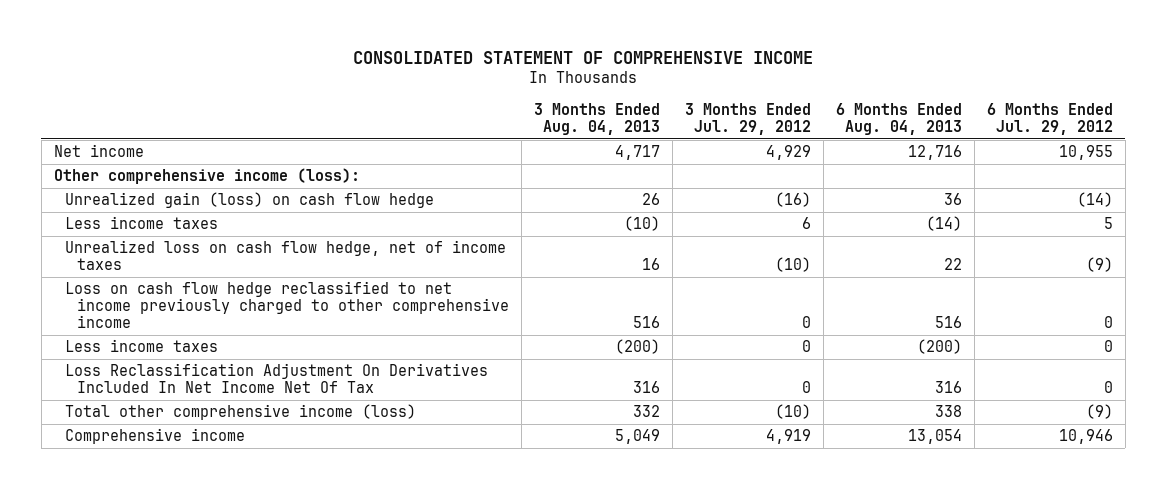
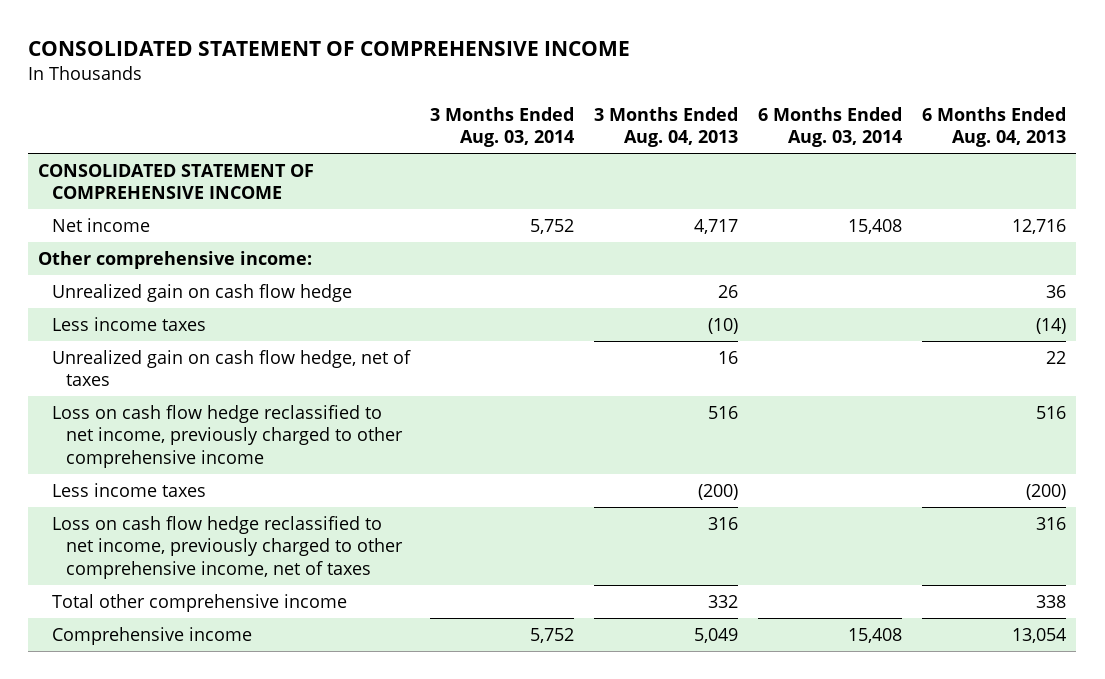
- | 3 Months Ended Aug. 04, 2013 | 3 Months Ended Jul. 29, 2012 | 6 Months Ended Aug. 04, 2013 | 6 Months Ended Jul. 29, 2012
+ | 3 Months Ended Aug. 03, 2014 | 3 Months Ended Aug. 04, 2013 | 6 Months Ended Aug. 03, 2014 | 6 Months Ended Aug. 04, 2013
+ CONSOLIDATED STATEMENT OF COMPREHENSIVE INCOME
- Other comprehensive income (loss):
- Unrealized gain (loss) on cash flow hedge | 26 | (16) | 36 | (14)
+ Other comprehensive income:
+ Unrealized gain on cash flow hedge | | 26 | | 36
- Unrealized loss on cash flow hedge, net of income taxes | 16 | (10) | 22 | (9)
- Loss on cash flow hedge reclassified to net income previously charged to other comprehensive income | 516 | 0 | 516 | 0
+ Unrealized gain on cash flow hedge, net of taxes | | 16 | | 22
+ Loss on cash flow hedge reclassified to net income, previously charged to other comprehensive income | | 516 | | 516
- Loss Reclassification Adjustment On Derivatives Included In Net Income Net Of Tax | 316 | 0 | 316 | 0
- Total other comprehensive income (loss) | 332 | (10) | 338 | (9)
+ Loss on cash flow hedge reclassified to net income, previously charged to other comprehensive income, net of taxes | | 316 | | 316
+ Total other comprehensive income | | 332 | | 338

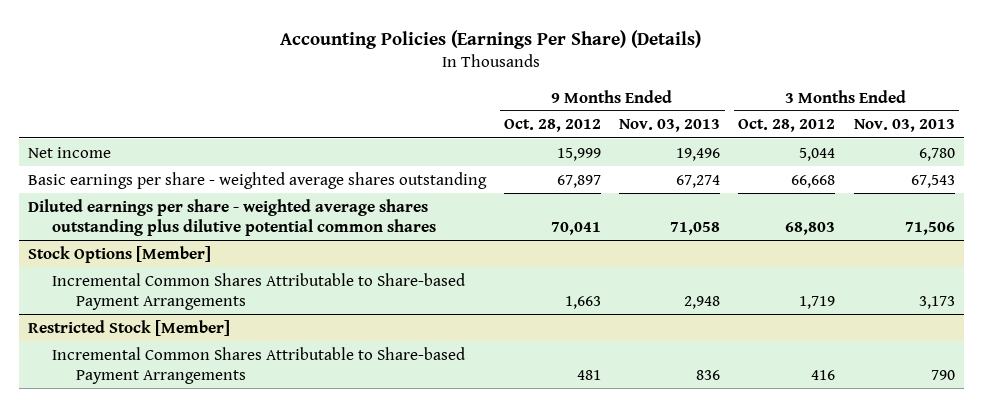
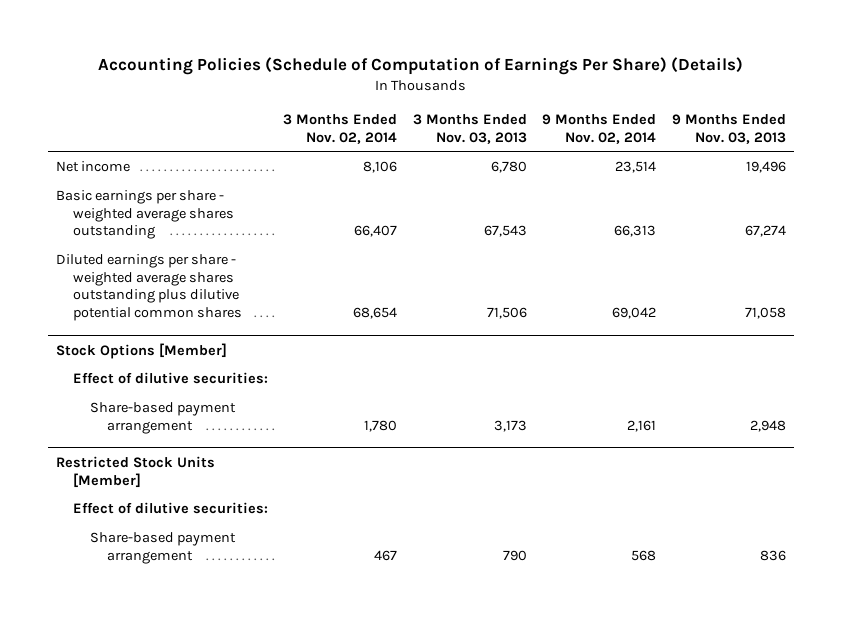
- Accounting Policies (Earnings Per Share) (Details)
+ Accounting Policies (Schedule of Computation of Earnings Per Share) (Details)
- | 9 Months Ended Oct. 28, 2012 | 9 Months Ended Nov. 03, 2013 | 3 Months Ended Oct. 28, 2012 | 3 Months Ended Nov. 03, 2013
+ | 3 Months Ended Nov. 02, 2014 | 3 Months Ended Nov. 03, 2013 | 9 Months Ended Nov. 02, 2014 | 9 Months Ended Nov. 03, 2013
@ Stock Options [Member]
- Incremental Common Shares Attributable to Share-based Payment Arrangements | 1,663 | 2,948 | 1,719 | 3,173
- Restricted Stock [Member]
- Incremental Common Shares Attributable to Share-based Payment Arrangements | 481 | 836 | 416 | 790
@ Stock Options [Member]
+ Effect of dilutive securities:
+ Share-based payment arrangement | 1,780 | 3,173 | 2,161 | 2,948
+ Restricted Stock Units [Member]
+ Effect of dilutive securities:
+ Share-based payment arrangement | 467 | 790 | 568 | 836

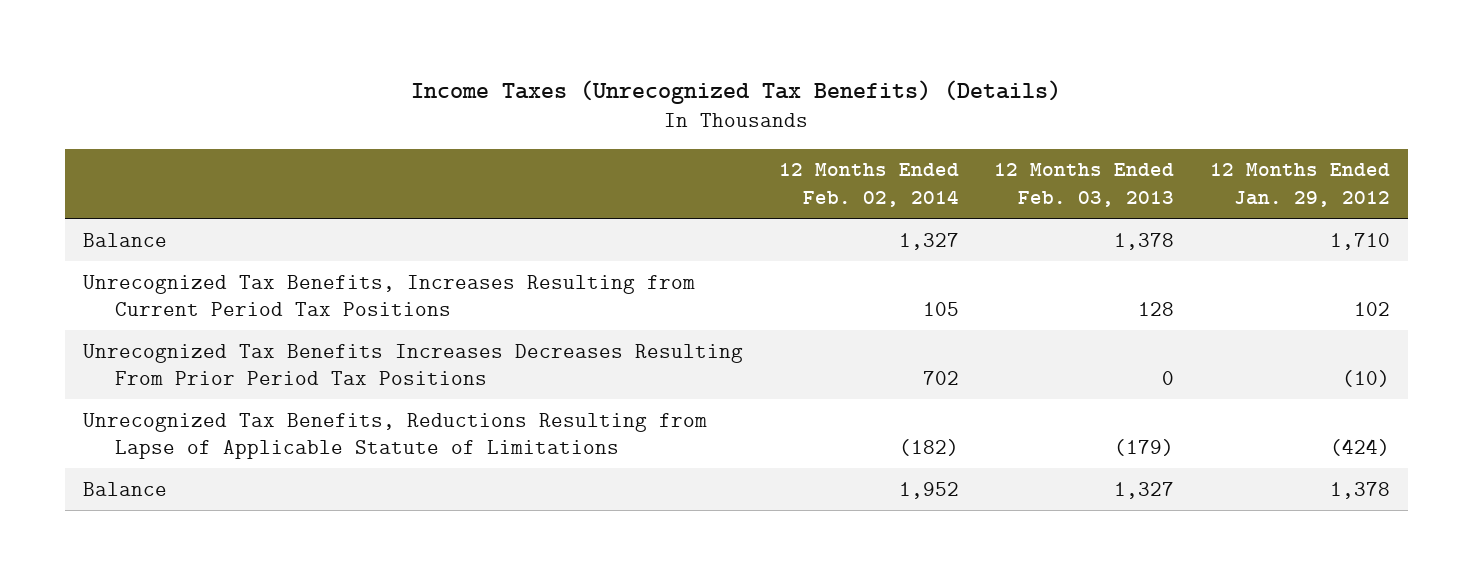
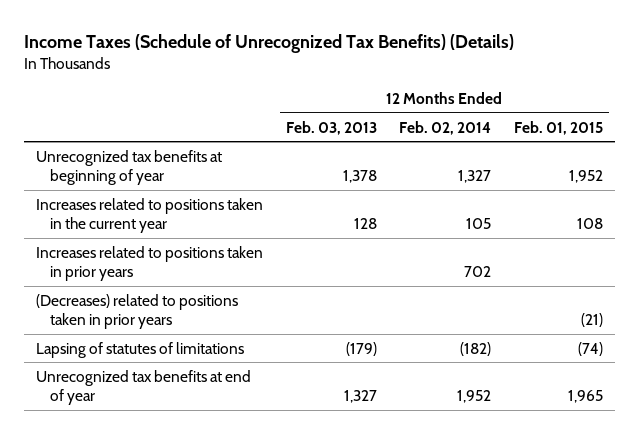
- Income Taxes (Unrecognized Tax Benefits) (Details)
+ Income Taxes (Schedule of Unrecognized Tax Benefits) (Details)
- | 12 Months Ended Feb. 02, 2014 | 12 Months Ended Feb. 03, 2013 | 12 Months Ended Jan. 29, 2012
+ | 12 Months Ended Feb. 03, 2013 | 12 Months Ended Feb. 02, 2014 | 12 Months Ended Feb. 01, 2015
- Balance | 1,327 | 1,378 | 1,710
- Unrecognized Tax Benefits, Increases Resulting from Current Period Tax Positions | 105 | 128 | 102
- Unrecognized Tax Benefits Increases Decreases Resulting From Prior Period Tax Positions | 702 | 0 | (10)
- Unrecognized Tax Benefits, Reductions Resulting from Lapse of Applicable Statute of Limitations | (182) | (179) | (424)
- Balance | 1,952 | 1,327 | 1,378
+ Unrecognized tax benefits at beginning of year | 1,378 | 1,327 | 1,952
+ Increases related to positions taken in the current year | 128 | 105 | 108
+ Increases related to positions taken in prior years | | 702 |
+ (Decreases) related to positions taken in prior years | | | (21)
+ Lapsing of statutes of limitations | (179) | (182) | (74)
+ Unrecognized tax benefits at end of year | 1,327 | 1,952 | 1,965

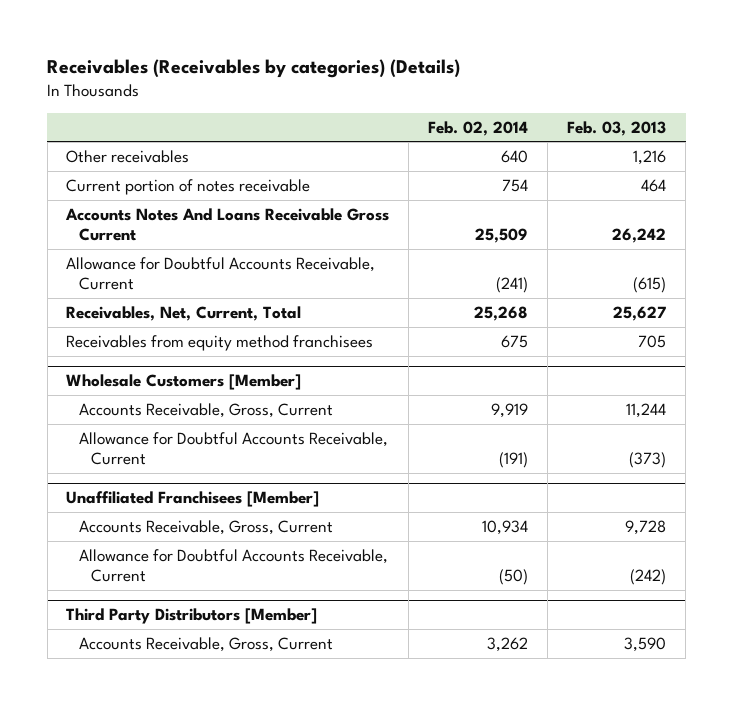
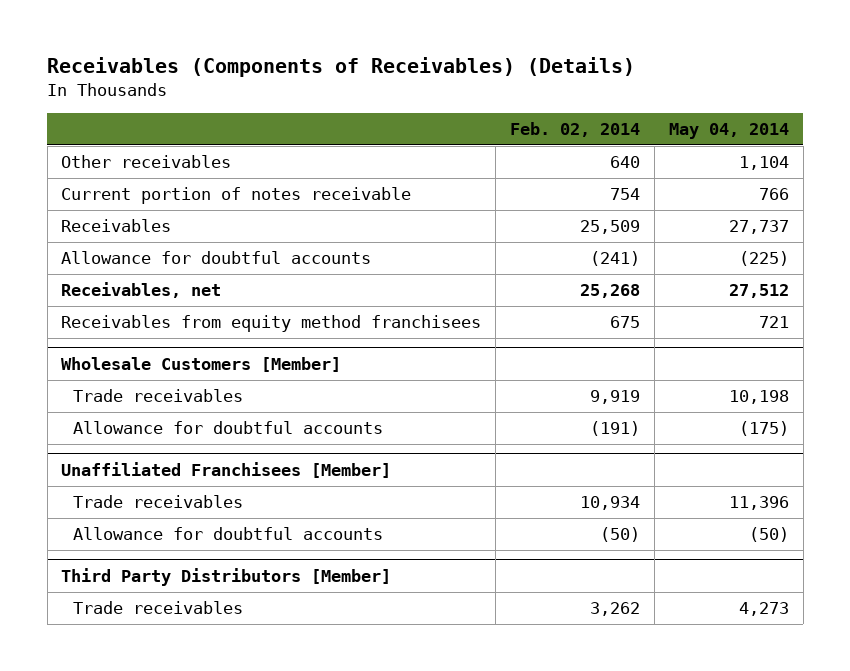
- Receivables (Receivables by categories) (Details)
+ Receivables (Components of Receivables) (Details)
- | Feb. 02, 2014 | Feb. 03, 2013
+ | Feb. 02, 2014 | May 04, 2014
- Accounts Notes And Loans Receivable Gross Current | 25,509 | 26,242
- Allowance for Doubtful Accounts Receivable, Current | (241) | (615)
- Receivables, Net, Current, Total | 25,268 | 25,627
+ Receivables | 25,509 | 27,737
+ Allowance for doubtful accounts | (241) | (225)
+ Receivables, net | 25,268 | 27,512
@ Wholesale Customers [Member]
- Accounts Receivable, Gross, Current | 9,919 | 11,244
- Allowance for Doubtful Accounts Receivable, Current | (191) | (373)
+ Trade receivables | 9,919 | 10,198
+ Allowance for doubtful accounts | (191) | (175)
@ Unaffiliated Franchisees [Member]
- Accounts Receivable, Gross, Current | 10,934 | 9,728
- Allowance for Doubtful Accounts Receivable, Current | (50) | (242)
+ Trade receivables | 10,934 | 11,396
+ Allowance for doubtful accounts | (50) | (50)
@ Third Party Distributors [Member]
- Accounts Receivable, Gross, Current | 3,262 | 3,590
+ Trade receivables | 3,262 | 4,273

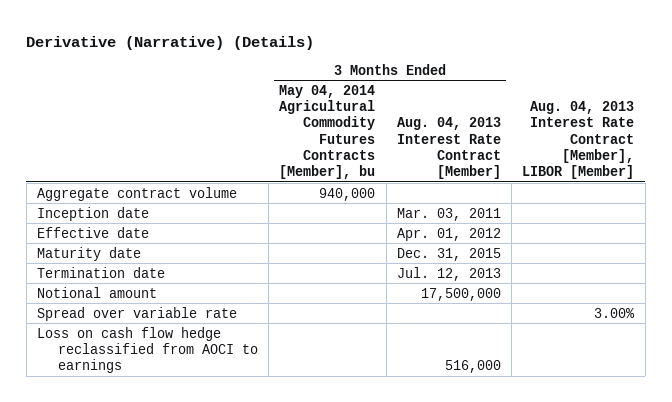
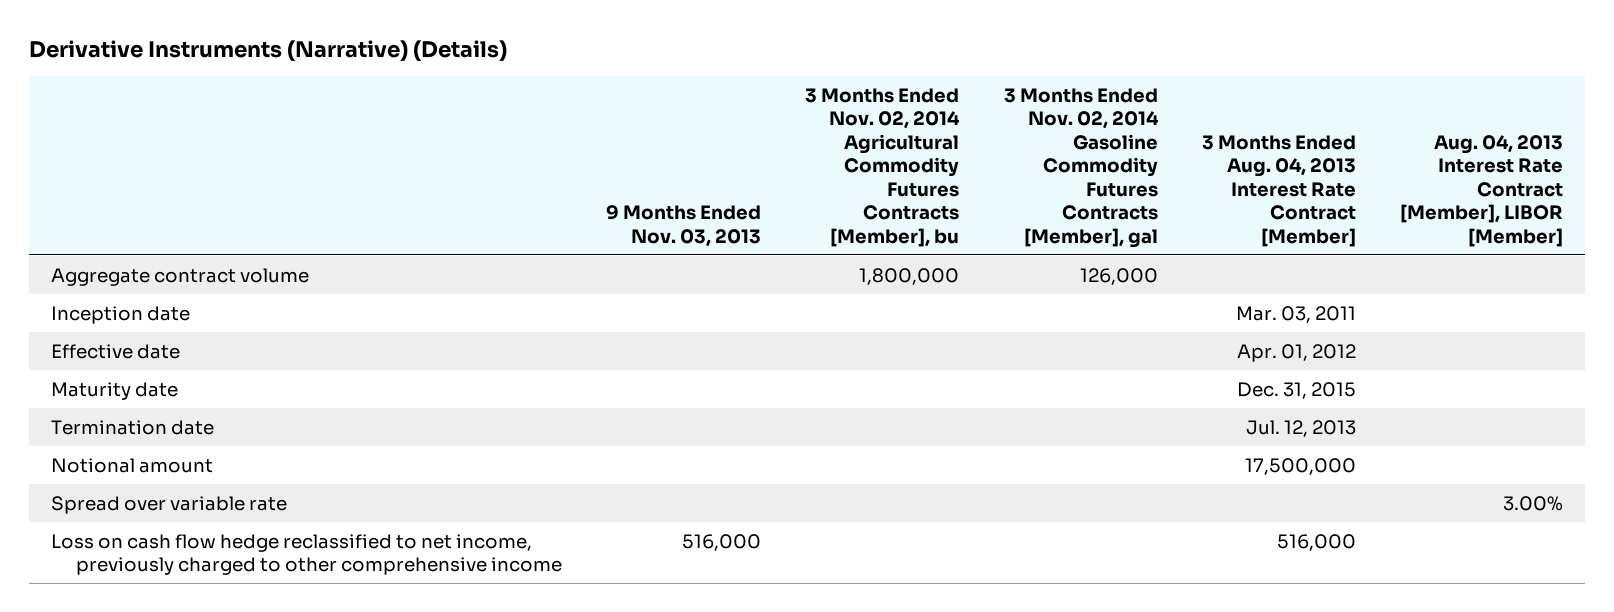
- Derivative (Narrative) (Details)
+ Derivative Instruments (Narrative) (Details)
- | 3 Months Ended May 04, 2014 Agricultural Commodity Futures Contracts [Member], bu | 3 Months Ended Aug. 04, 2013 Interest Rate Contract [Member] | Aug. 04, 2013 Interest Rate Contract [Member], LIBOR [Member]
+ | 9 Months Ended Nov. 03, 2013 | 3 Months Ended Nov. 02, 2014 Agricultural Commodity Futures Contracts [Member], bu | 3 Months Ended Nov. 02, 2014 Gasoline Commodity Futures Contracts [Member], gal | 3 Months Ended Aug. 04, 2013 Interest Rate Contract [Member] | Aug. 04, 2013 Interest Rate Contract [Member], LIBOR [Member]
- Loss on cash flow hedge reclassified from AOCI to earnings | | 516,000 |
+ Loss on cash flow hedge reclassified to net income, previously charged to other comprehensive income | 516,000 | | | 516,000 |

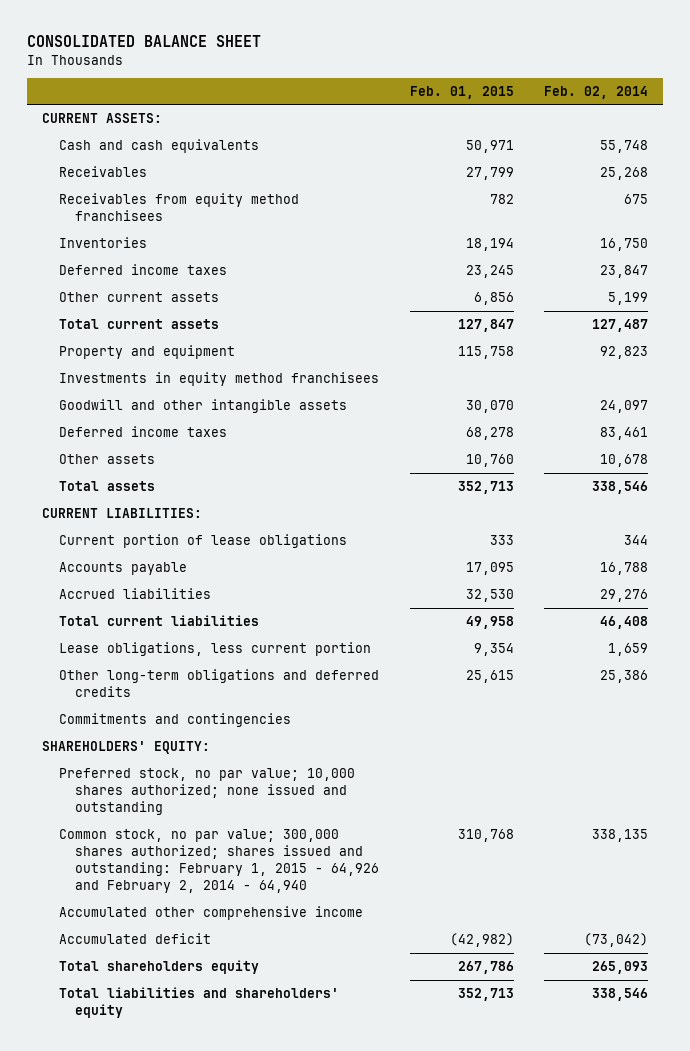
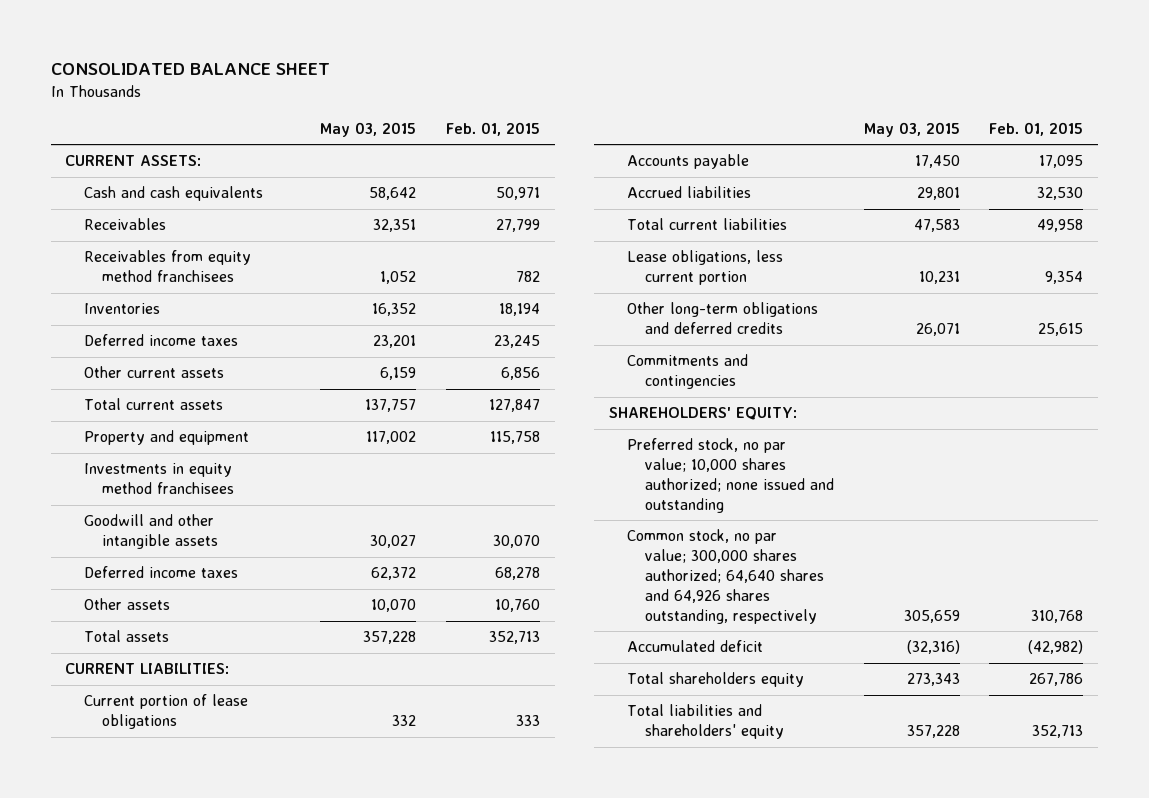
- | Feb. 01, 2015 | Feb. 02, 2014
+ | May 03, 2015 | Feb. 01, 2015
- Common stock, no par value; 300,000 shares authorized; shares issued and outstanding: February 1, 2015 - 64,926 and February 2, 2014 - 64,940 | 310,768 | 338,135
- Accumulated other comprehensive income
+ Common stock, no par value; 300,000 shares authorized; 64,640 shares and 64,926 shares outstanding, respectively | 305,659 | 310,768

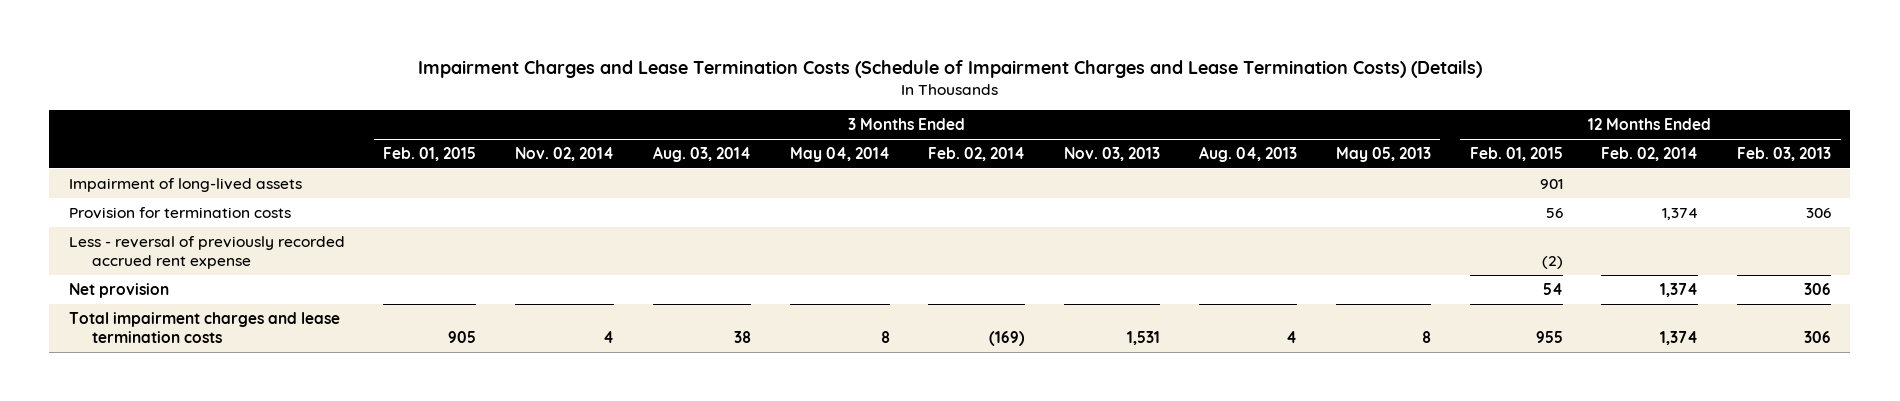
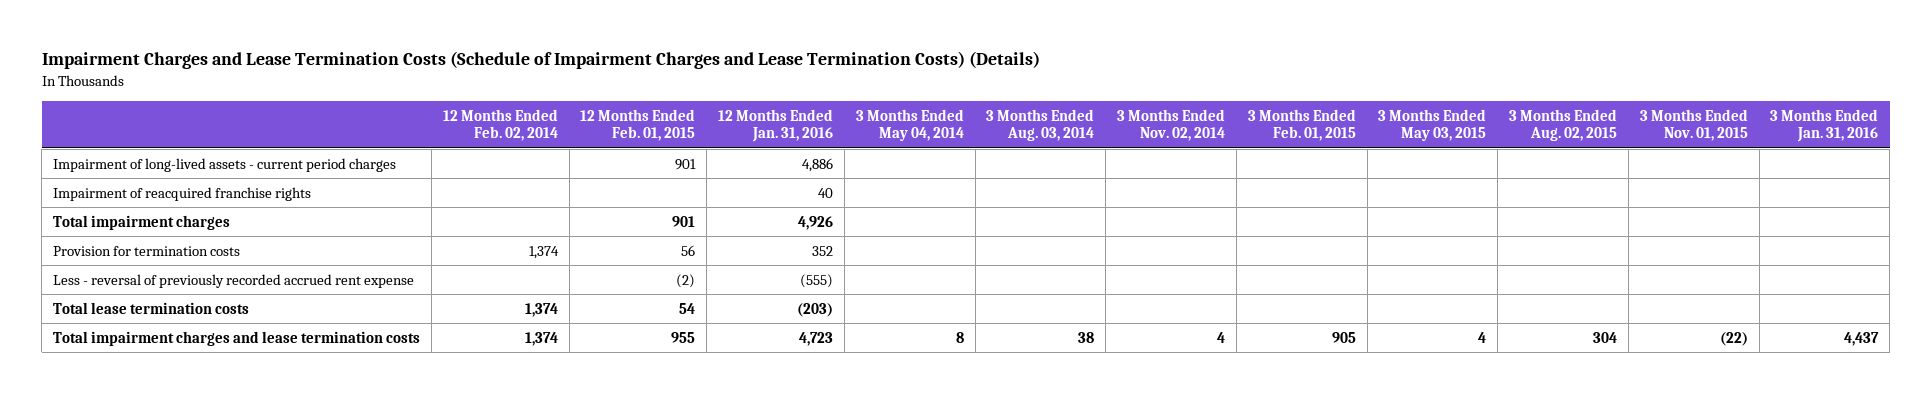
- | 3 Months Ended Feb. 01, 2015 | 3 Months Ended Nov. 02, 2014 | 3 Months Ended Aug. 03, 2014 | 3 Months Ended May 04, 2014 | 3 Months Ended Feb. 02, 2014 | 3 Months Ended Nov. 03, 2013 | 3 Months Ended Aug. 04, 2013 | 3 Months Ended May 05, 2013 | 12 Months Ended Feb. 01, 2015 | 12 Months Ended Feb. 02, 2014 | 12 Months Ended Feb. 03, 2013
+ | 12 Months Ended Feb. 02, 2014 | 12 Months Ended Feb. 01, 2015 | 12 Months Ended Jan. 31, 2016 | 3 Months Ended May 04, 2014 | 3 Months Ended Aug. 03, 2014 | 3 Months Ended Nov. 02, 2014 | 3 Months Ended Feb. 01, 2015 | 3 Months Ended May 03, 2015 | 3 Months Ended Aug. 02, 2015 | 3 Months Ended Nov. 01, 2015 | 3 Months Ended Jan. 31, 2016
- Impairment of long-lived assets | | | | | | | | | 901 | |
+ Impairment of long-lived assets - current period charges | | 901 | 4,886 | | | | | | | |
+ Impairment of reacquired franchise rights | | | 40 | | | | | | | |
+ Total impairment charges | | 901 | 4,926 | | | | | | | |
- Net provision | | | | | | | | | 54 | 1,374 | 306
+ Total lease termination costs | 1,374 | 54 | (203) | | | | | | | |

